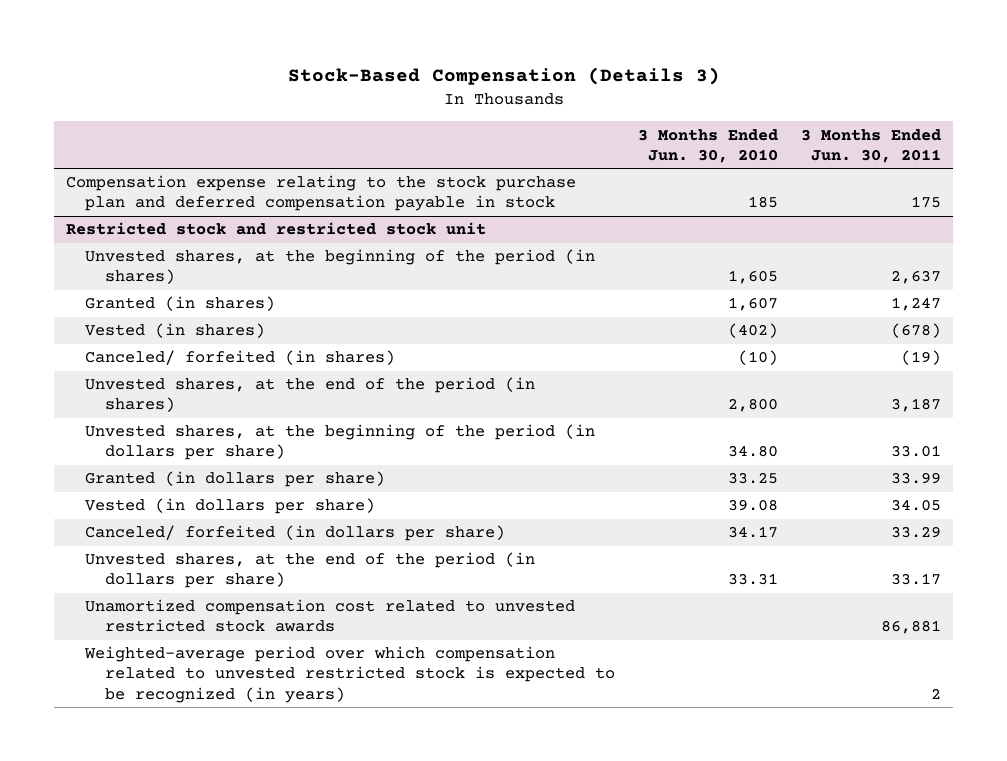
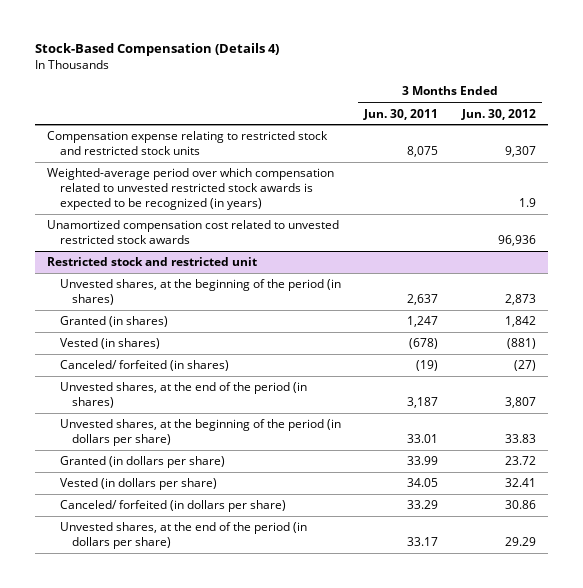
- Stock-Based Compensation (Details 3)
+ Stock-Based Compensation (Details 4)
- | 3 Months Ended Jun. 30, 2010 | 3 Months Ended Jun. 30, 2011
+ | 3 Months Ended Jun. 30, 2011 | 3 Months Ended Jun. 30, 2012
- Compensation expense relating to the stock purchase plan and deferred compensation payable in stock | 185 | 175
- Restricted stock and restricted stock unit
+ Compensation expense relating to restricted stock and restricted stock units | 8,075 | 9,307
+ Weighted-average period over which compensation related to unvested restricted stock awards is expected to be recognized (in years) | | 1.9
+ Unamortized compensation cost related to unvested restricted stock awards | | 96,936
+ Restricted stock and restricted unit
- Unamortized compensation cost related to unvested restricted stock awards | | 86,881
- Weighted-average period over which compensation related to unvested restricted stock is expected to be recognized (in years) | | 2

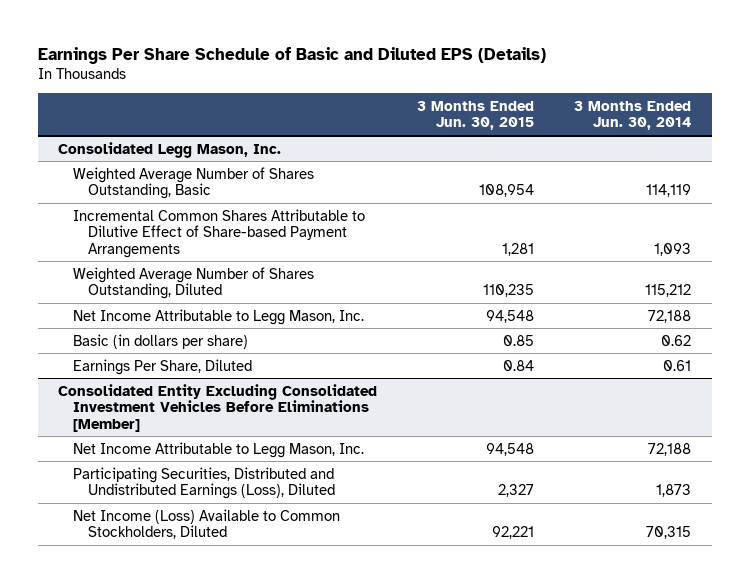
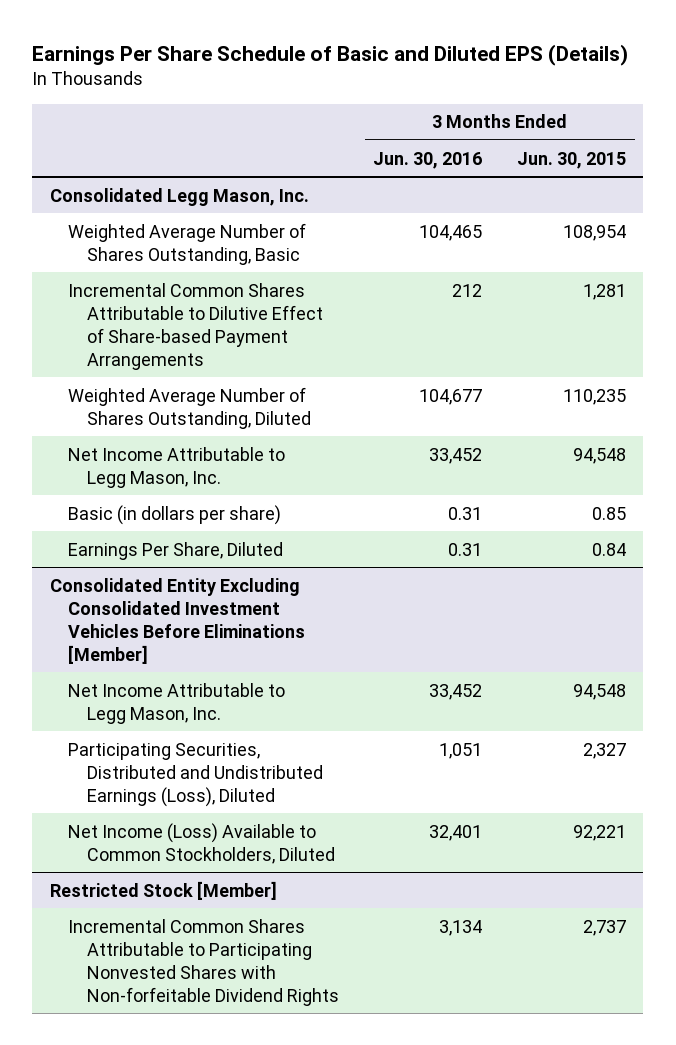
- | 3 Months Ended Jun. 30, 2015 | 3 Months Ended Jun. 30, 2014
+ | 3 Months Ended Jun. 30, 2016 | 3 Months Ended Jun. 30, 2015
+ Restricted Stock [Member]
+ Incremental Common Shares Attributable to Participating Nonvested Shares with Non-forfeitable Dividend Rights | 3,134 | 2,737

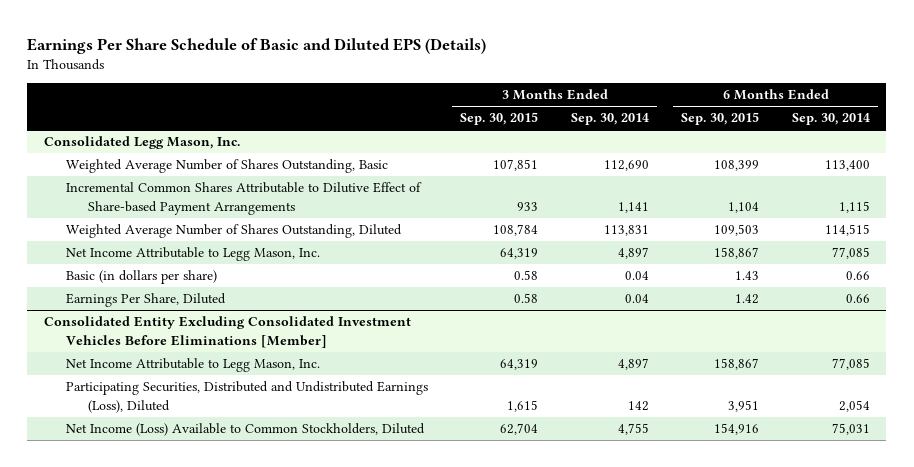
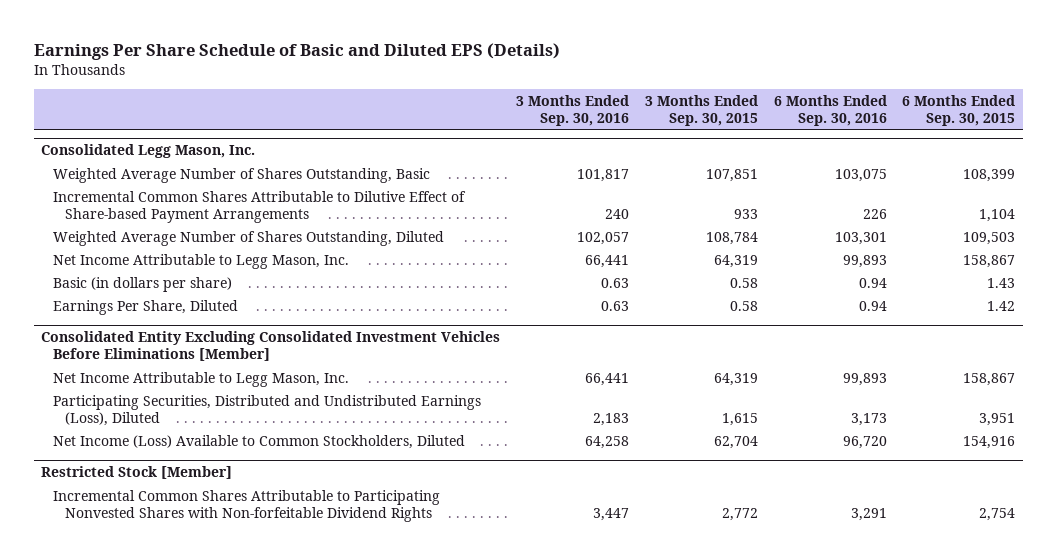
- | 3 Months Ended Sep. 30, 2015 | 3 Months Ended Sep. 30, 2014 | 6 Months Ended Sep. 30, 2015 | 6 Months Ended Sep. 30, 2014
+ | 3 Months Ended Sep. 30, 2016 | 3 Months Ended Sep. 30, 2015 | 6 Months Ended Sep. 30, 2016 | 6 Months Ended Sep. 30, 2015
+ Restricted Stock [Member]
+ Incremental Common Shares Attributable to Participating Nonvested Shares with Non-forfeitable Dividend Rights | 3,447 | 2,772 | 3,291 | 2,754

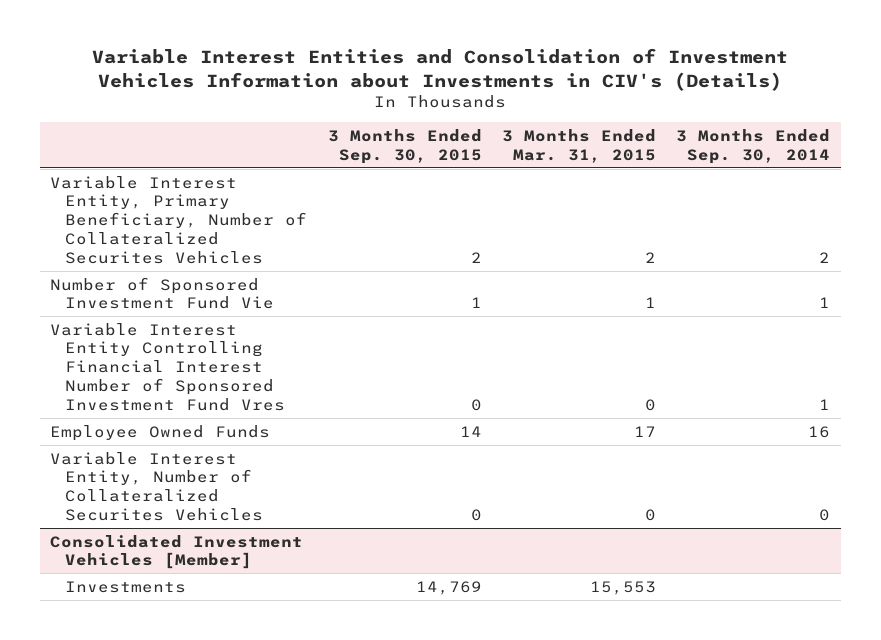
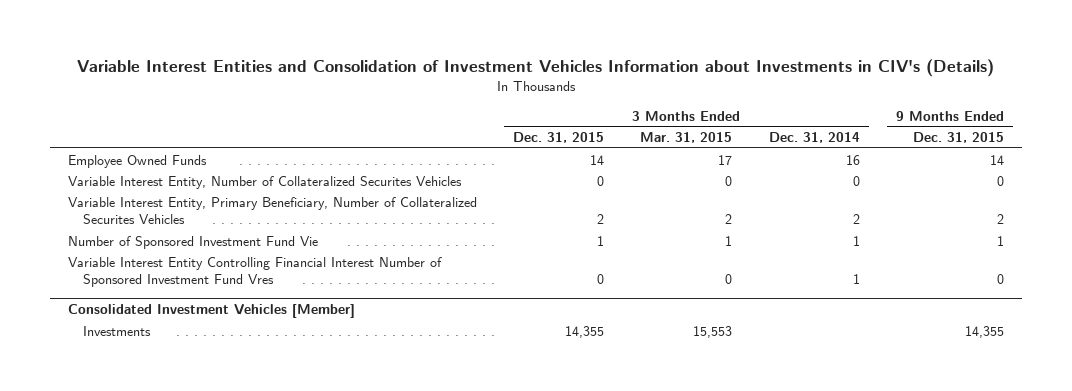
- | 3 Months Ended Sep. 30, 2015 | 3 Months Ended Mar. 31, 2015 | 3 Months Ended Sep. 30, 2014
+ | 3 Months Ended Dec. 31, 2015 | 3 Months Ended Mar. 31, 2015 | 3 Months Ended Dec. 31, 2014 | 9 Months Ended Dec. 31, 2015
moved up: Employee Owned Funds | 14 | 17 | 16 | 14
moved up: Variable Interest Entity, Number of Collateralized Securites Vehicles | 0 | 0 | 0 | 0

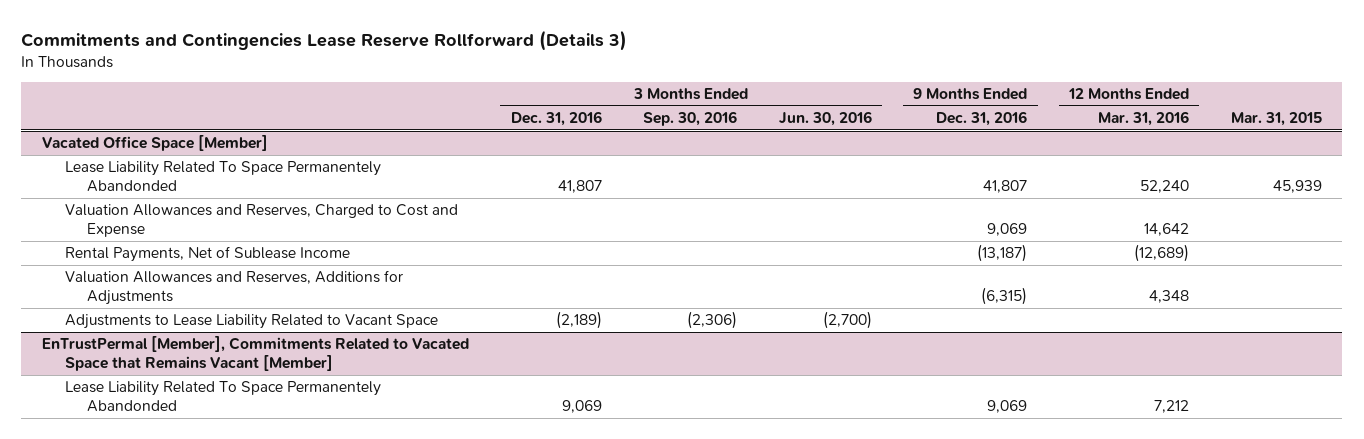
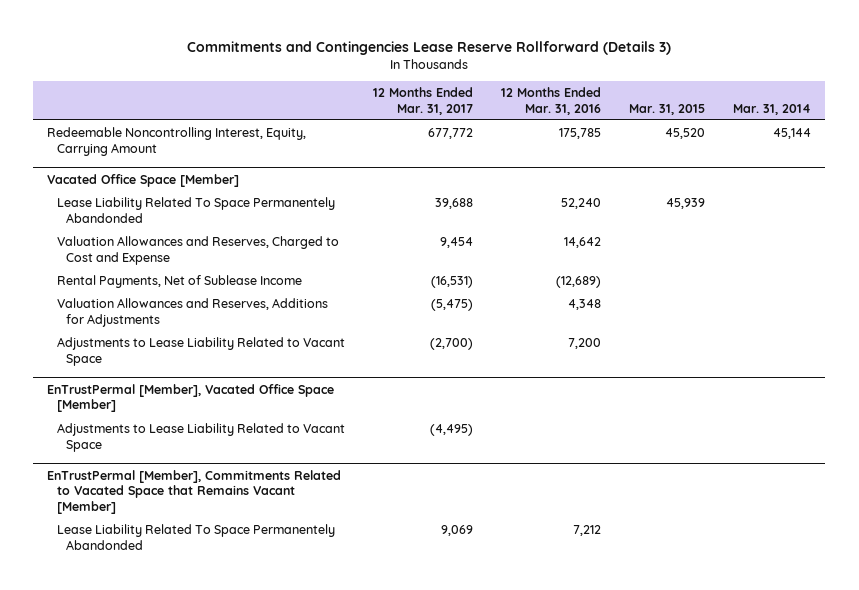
- | 3 Months Ended Dec. 31, 2016 | 3 Months Ended Sep. 30, 2016 | 3 Months Ended Jun. 30, 2016 | 9 Months Ended Dec. 31, 2016 | 12 Months Ended Mar. 31, 2016 | Mar. 31, 2015
+ | 12 Months Ended Mar. 31, 2017 | 12 Months Ended Mar. 31, 2016 | Mar. 31, 2015 | Mar. 31, 2014
+ Redeemable Noncontrolling Interest, Equity, Carrying Amount | 677,772 | 175,785 | 45,520 | 45,144
@ Vacated Office Space [Member]
+ Adjustments to Lease Liability Related to Vacant Space | (2,700) | 7,200 | |
+ EnTrustPermal [Member], Vacated Office Space [Member]

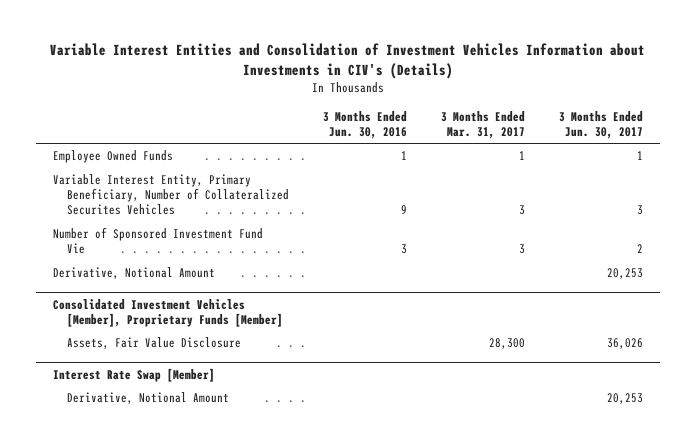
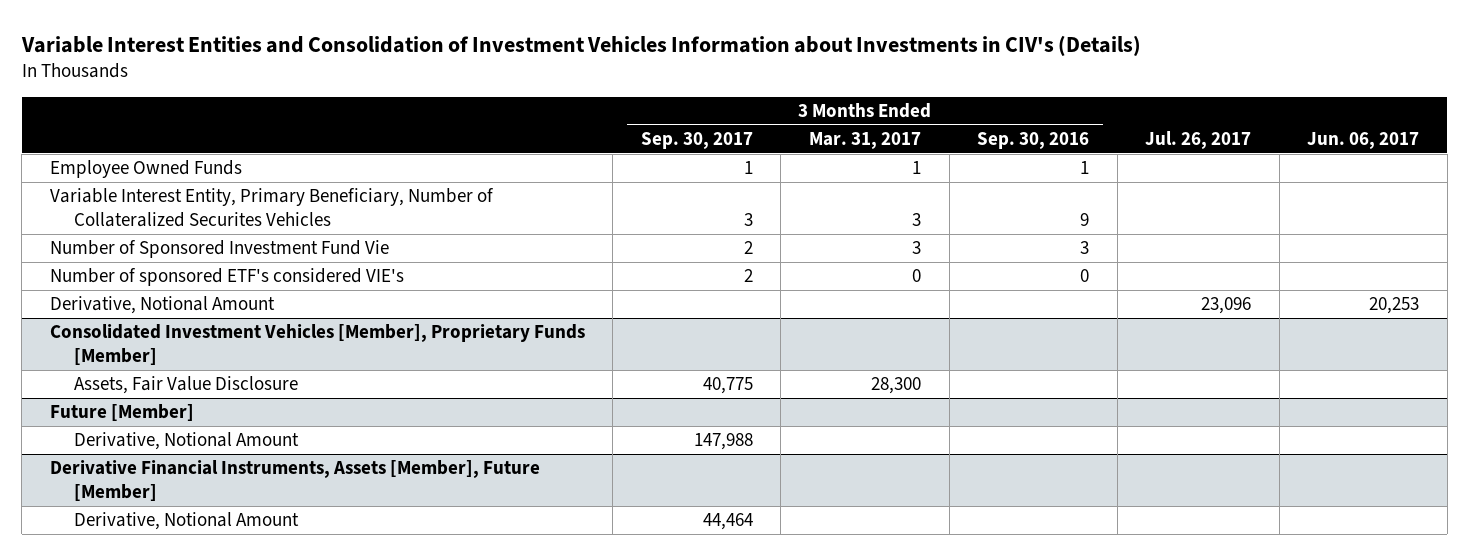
- | 3 Months Ended Jun. 30, 2016 | 3 Months Ended Mar. 31, 2017 | 3 Months Ended Jun. 30, 2017
+ | 3 Months Ended Sep. 30, 2017 | 3 Months Ended Mar. 31, 2017 | 3 Months Ended Sep. 30, 2016 | Jul. 26, 2017 | Jun. 06, 2017
+ Number of sponsored ETF's considered VIE's | 2 | 0 | 0 | |
- Interest Rate Swap [Member]
+ Future [Member]
+ Derivative Financial Instruments, Assets [Member], Future [Member]
+ Derivative, Notional Amount | 44,464 | | | |

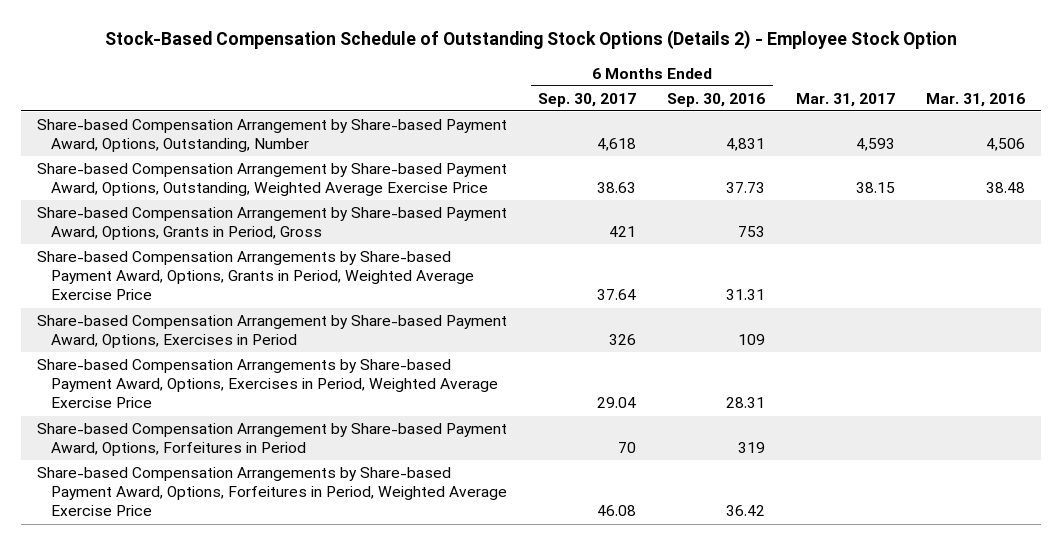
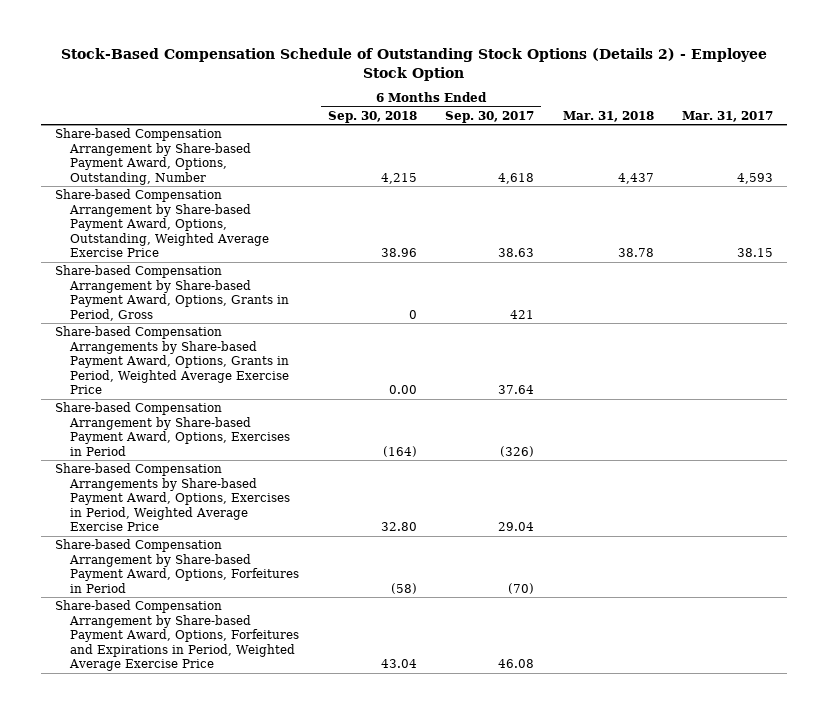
- | 6 Months Ended Sep. 30, 2017 | 6 Months Ended Sep. 30, 2016 | Mar. 31, 2017 | Mar. 31, 2016
+ | 6 Months Ended Sep. 30, 2018 | 6 Months Ended Sep. 30, 2017 | Mar. 31, 2018 | Mar. 31, 2017
- Share-based Compensation Arrangement by Share-based Payment Award, Options, Exercises in Period | 326 | 109 | |
+ Share-based Compensation Arrangement by Share-based Payment Award, Options, Exercises in Period | (164) | (326) | |
- Share-based Compensation Arrangement by Share-based Payment Award, Options, Forfeitures in Period | 70 | 319 | |
- Share-based Compensation Arrangements by Share-based Payment Award, Options, Forfeitures in Period, Weighted Average Exercise Price | 46.08 | 36.42 | |
+ Share-based Compensation Arrangement by Share-based Payment Award, Options, Forfeitures in Period | (58) | (70) | |
+ Share-based Compensation Arrangement by Share-based Payment Award, Options, Forfeitures and Expirations in Period, Weighted Average Exercise Price | 43.04 | 46.08 | |

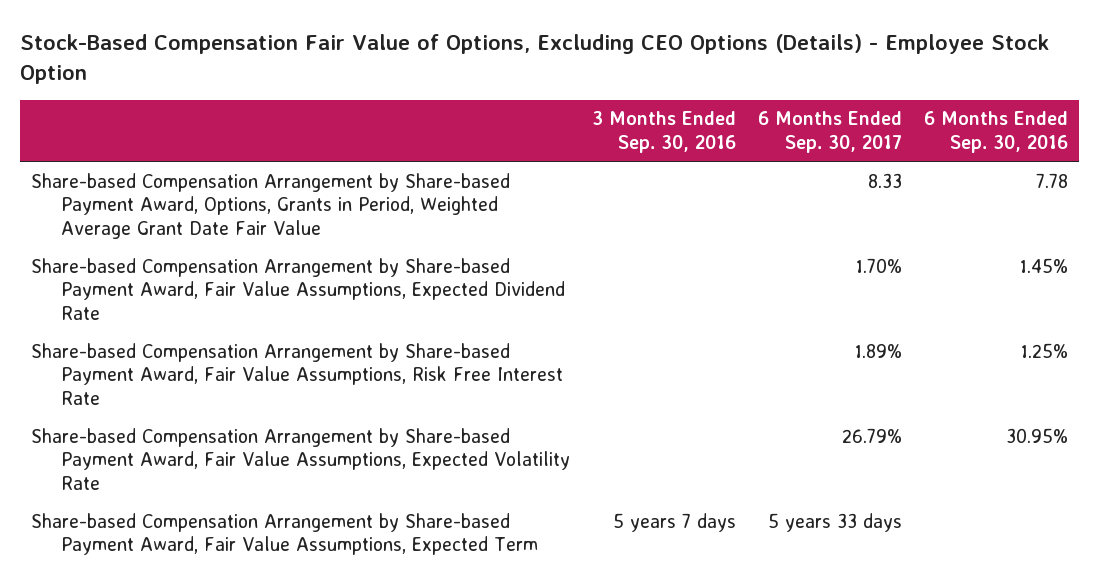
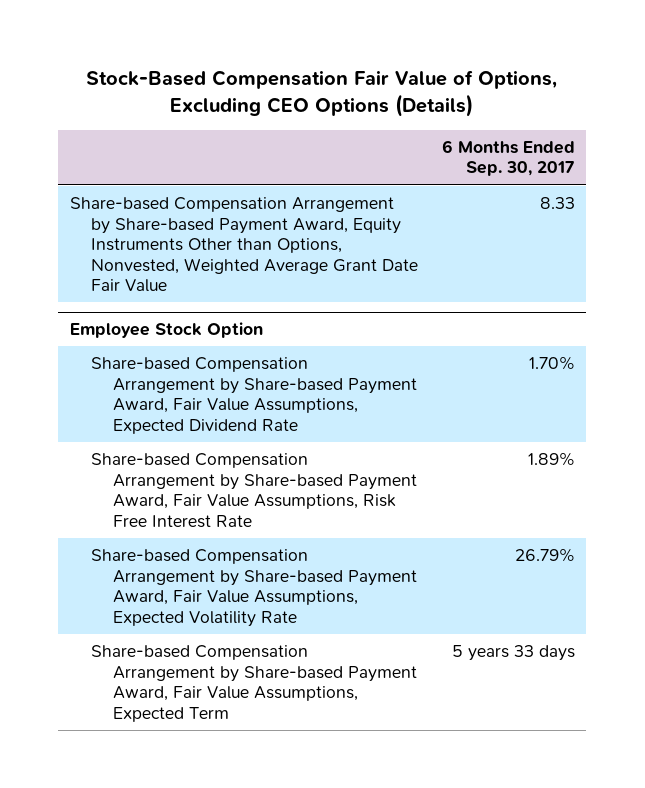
- Stock-Based Compensation Fair Value of Options, Excluding CEO Options (Details) - Employee Stock Option
+ Stock-Based Compensation Fair Value of Options, Excluding CEO Options (Details)
- | 3 Months Ended Sep. 30, 2016 | 6 Months Ended Sep. 30, 2017 | 6 Months Ended Sep. 30, 2016
+ | 6 Months Ended Sep. 30, 2017
- Share-based Compensation Arrangement by Share-based Payment Award, Options, Grants in Period, Weighted Average Grant Date Fair Value | | 8.33 | 7.78
+ Share-based Compensation Arrangement by Share-based Payment Award, Equity Instruments Other than Options, Nonvested, Weighted Average Grant Date Fair Value | 8.33
+ Employee Stock Option

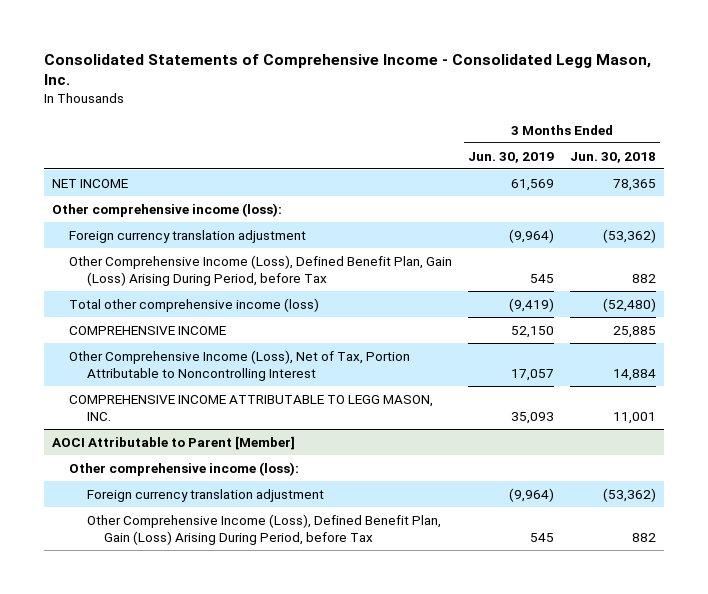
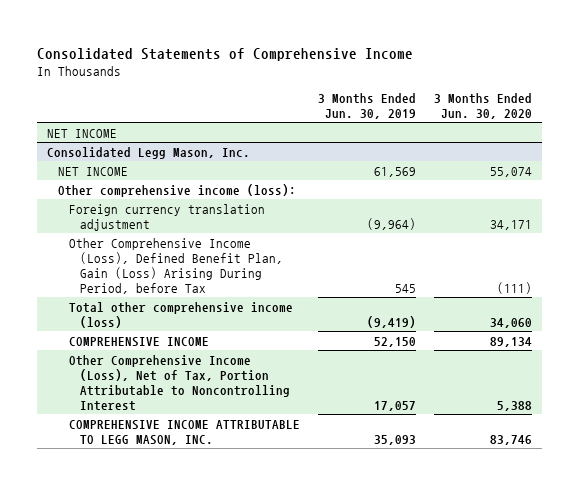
- Consolidated Statements of Comprehensive Income - Consolidated Legg Mason, Inc.
+ Consolidated Statements of Comprehensive Income
- | 3 Months Ended Jun. 30, 2019 | 3 Months Ended Jun. 30, 2018
+ | 3 Months Ended Jun. 30, 2019 | 3 Months Ended Jun. 30, 2020
+ NET INCOME
+ Consolidated Legg Mason, Inc.
- AOCI Attributable to Parent [Member]
- Other comprehensive income (loss):
- Foreign currency translation adjustment | (9,964) | (53,362)
- Other Comprehensive Income (Loss), Defined Benefit Plan, Gain (Loss) Arising During Period, before Tax | 545 | 882

